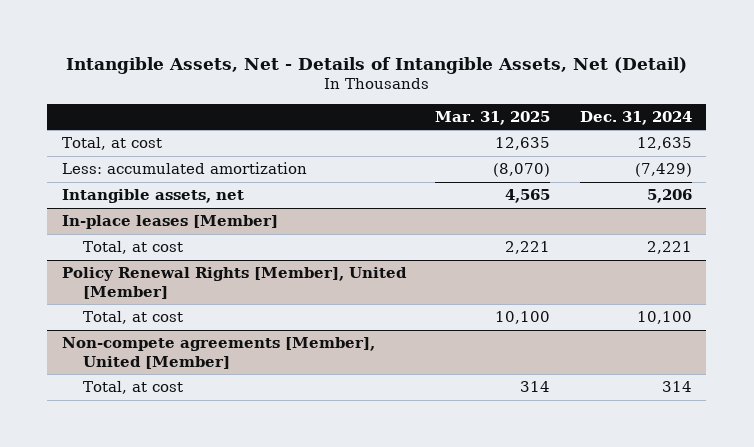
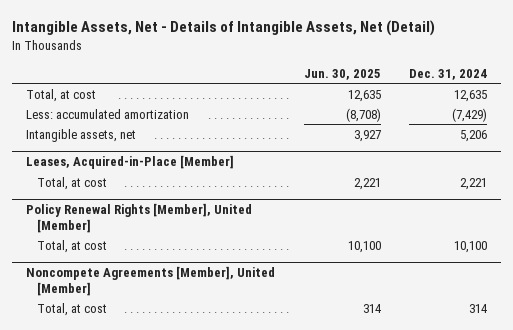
- | Mar. 31, 2025 | Dec. 31, 2024
+ | Jun. 30, 2025 | Dec. 31, 2024
- In-place leases [Member]
+ Leases, Acquired-in-Place [Member]
- Non-compete agreements [Member], United [Member]
+ Noncompete Agreements [Member], United [Member]

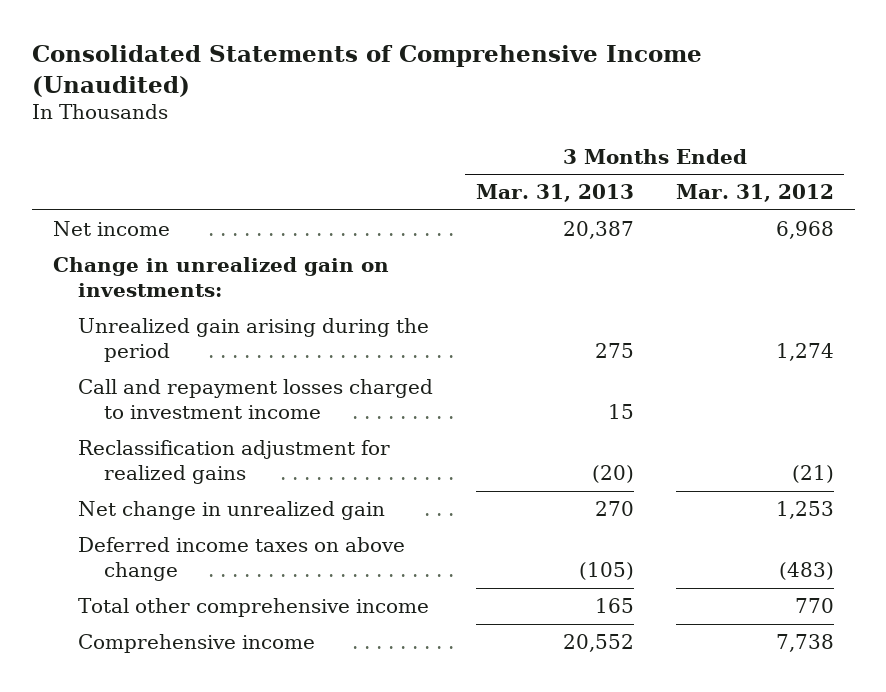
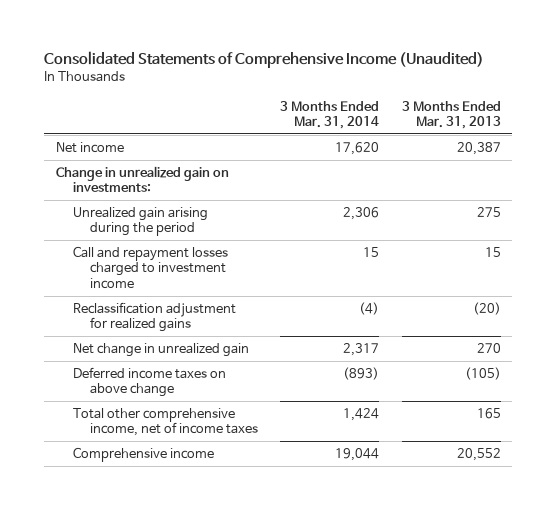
- | 3 Months Ended Mar. 31, 2013 | 3 Months Ended Mar. 31, 2012
+ | 3 Months Ended Mar. 31, 2014 | 3 Months Ended Mar. 31, 2013
- Total other comprehensive income | 165 | 770
+ Total other comprehensive income, net of income taxes | 1,424 | 165

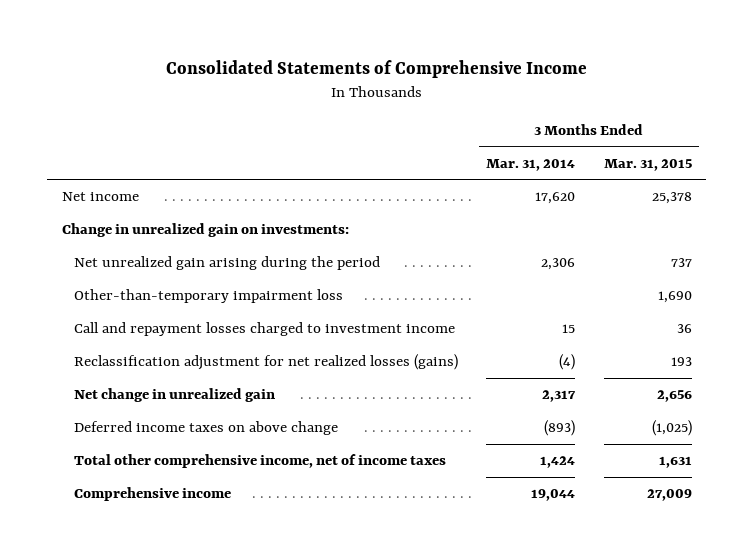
- Consolidated Statements of Comprehensive Income (Unaudited)
+ Consolidated Statements of Comprehensive Income
- | 3 Months Ended Mar. 31, 2014 | 3 Months Ended Mar. 31, 2013
+ | 3 Months Ended Mar. 31, 2014 | 3 Months Ended Mar. 31, 2015
- Unrealized gain arising during the period | 2,306 | 275
+ Net unrealized gain arising during the period | 2,306 | 737
+ Other-than-temporary impairment loss | | 1,690
- Reclassification adjustment for realized gains | (4) | (20)
+ Reclassification adjustment for net realized losses (gains) | (4) | 193

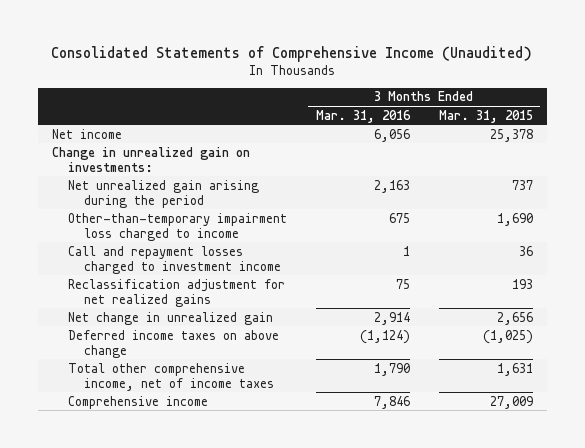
- Consolidated Statements of Comprehensive Income
+ Consolidated Statements of Comprehensive Income (Unaudited)
- | 3 Months Ended Mar. 31, 2014 | 3 Months Ended Mar. 31, 2015
+ | 3 Months Ended Mar. 31, 2016 | 3 Months Ended Mar. 31, 2015
- Other-than-temporary impairment loss | | 1,690
+ Other-than-temporary impairment loss charged to income | 675 | 1,690
- Reclassification adjustment for net realized losses (gains) | (4) | 193
+ Reclassification adjustment for net realized gains | 75 | 193

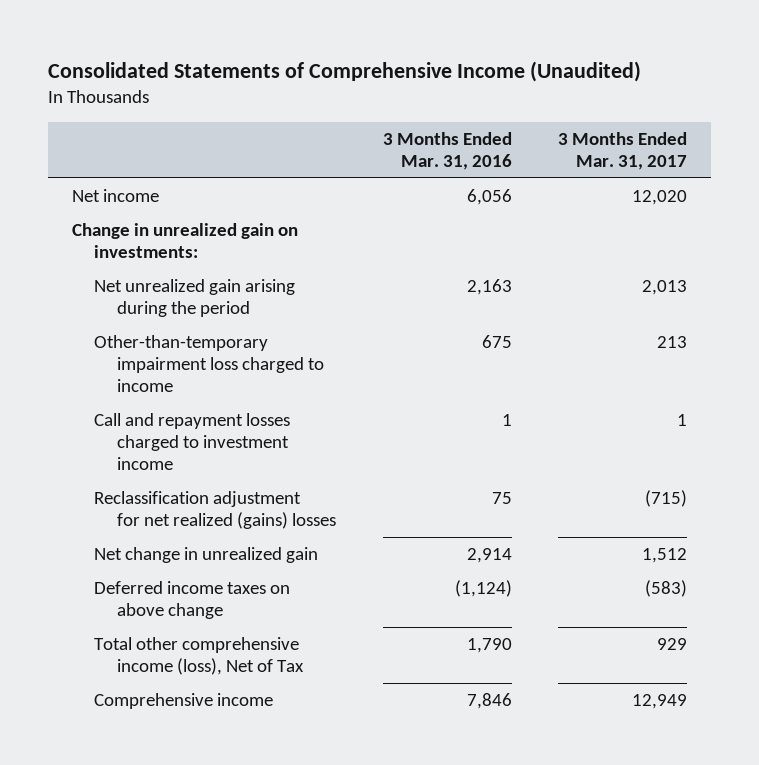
- | 3 Months Ended Mar. 31, 2016 | 3 Months Ended Mar. 31, 2015
+ | 3 Months Ended Mar. 31, 2016 | 3 Months Ended Mar. 31, 2017
- Reclassification adjustment for net realized gains | 75 | 193
+ Reclassification adjustment for net realized (gains) losses | 75 | (715)
- Total other comprehensive income, net of income taxes | 1,790 | 1,631
+ Total other comprehensive income (loss), Net of Tax | 1,790 | 929

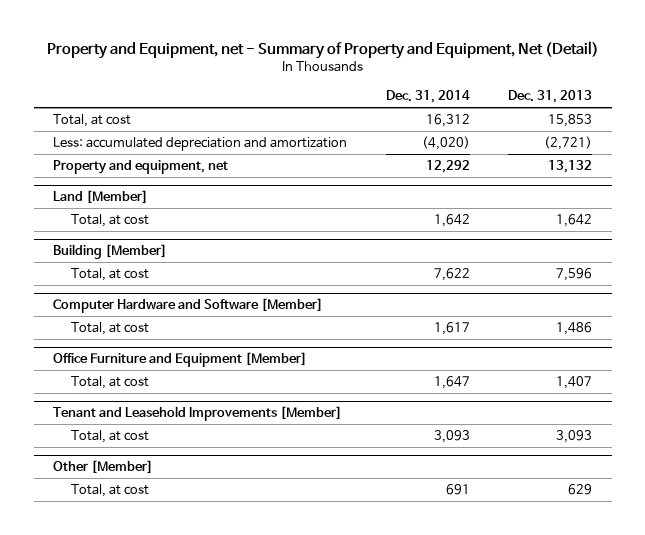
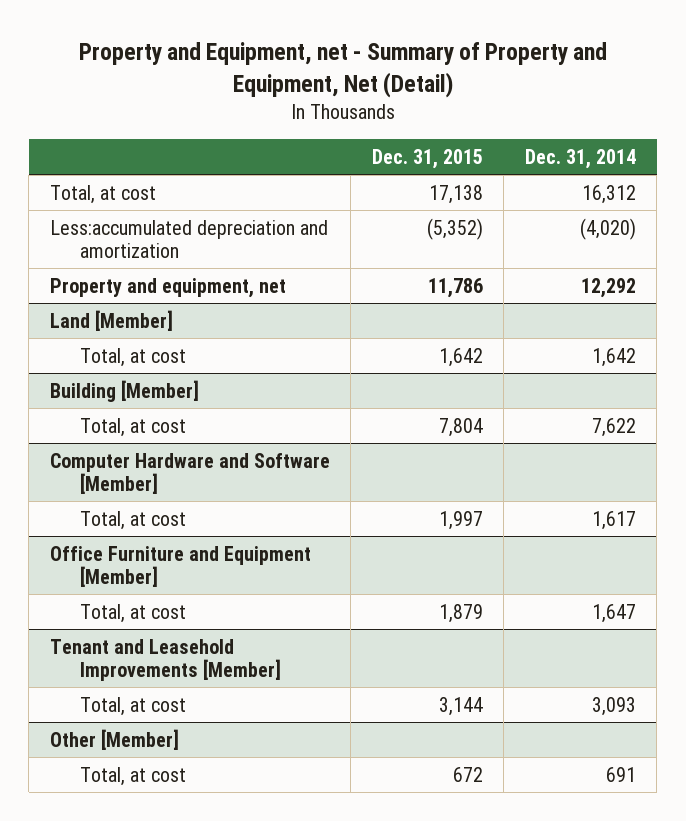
- | Dec. 31, 2014 | Dec. 31, 2013
+ | Dec. 31, 2015 | Dec. 31, 2014
- Less: accumulated depreciation and amortization | (4,020) | (2,721)
+ Less:accumulated depreciation and amortization | (5,352) | (4,020)

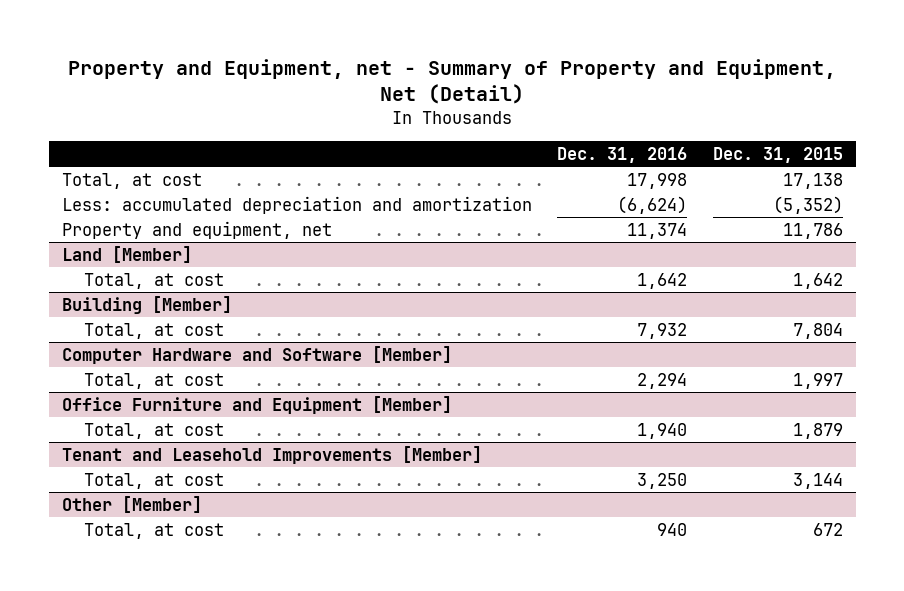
- | Dec. 31, 2015 | Dec. 31, 2014
+ | Dec. 31, 2016 | Dec. 31, 2015
- Less:accumulated depreciation and amortization | (5,352) | (4,020)
+ Less: accumulated depreciation and amortization | (6,624) | (5,352)

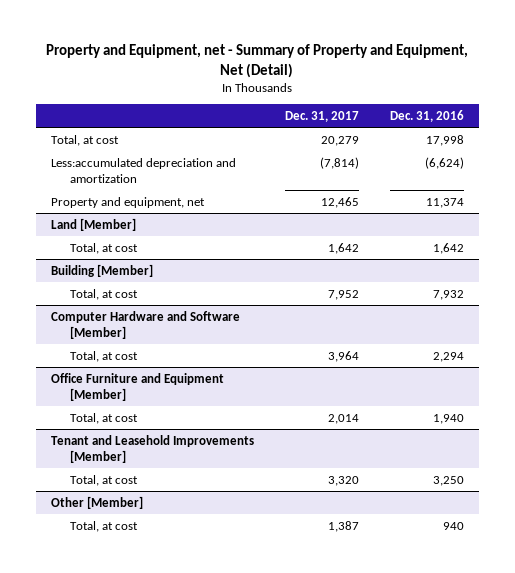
- | Dec. 31, 2016 | Dec. 31, 2015
+ | Dec. 31, 2017 | Dec. 31, 2016
- Less: accumulated depreciation and amortization | (6,624) | (5,352)
+ Less:accumulated depreciation and amortization | (7,814) | (6,624)

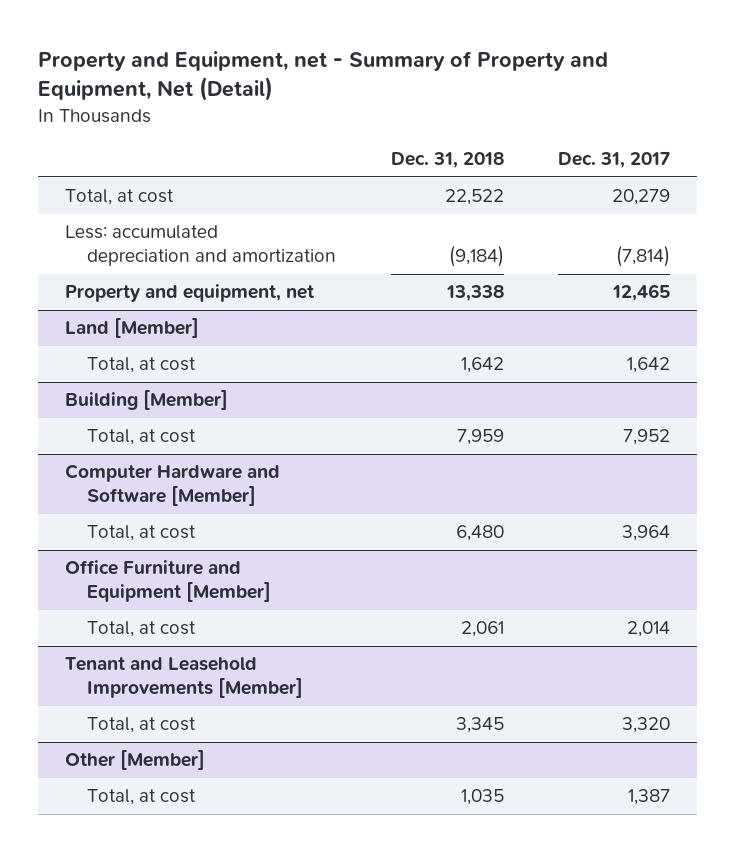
- | Dec. 31, 2017 | Dec. 31, 2016
+ | Dec. 31, 2018 | Dec. 31, 2017
- Less:accumulated depreciation and amortization | (7,814) | (6,624)
+ Less: accumulated depreciation and amortization | (9,184) | (7,814)

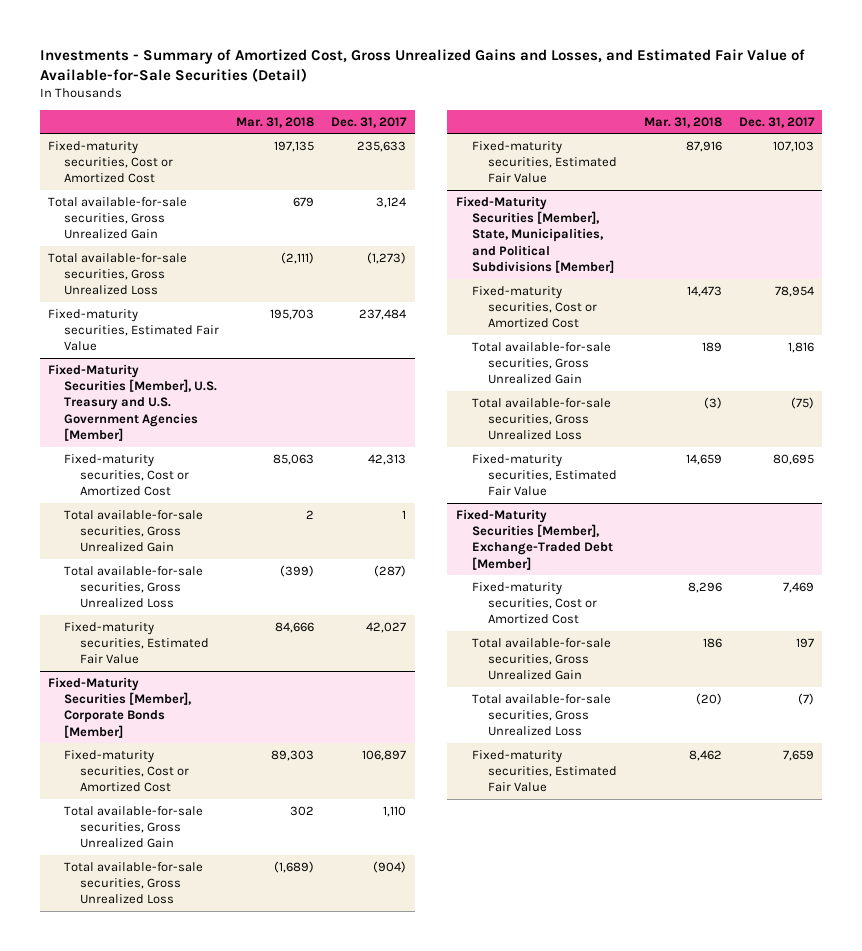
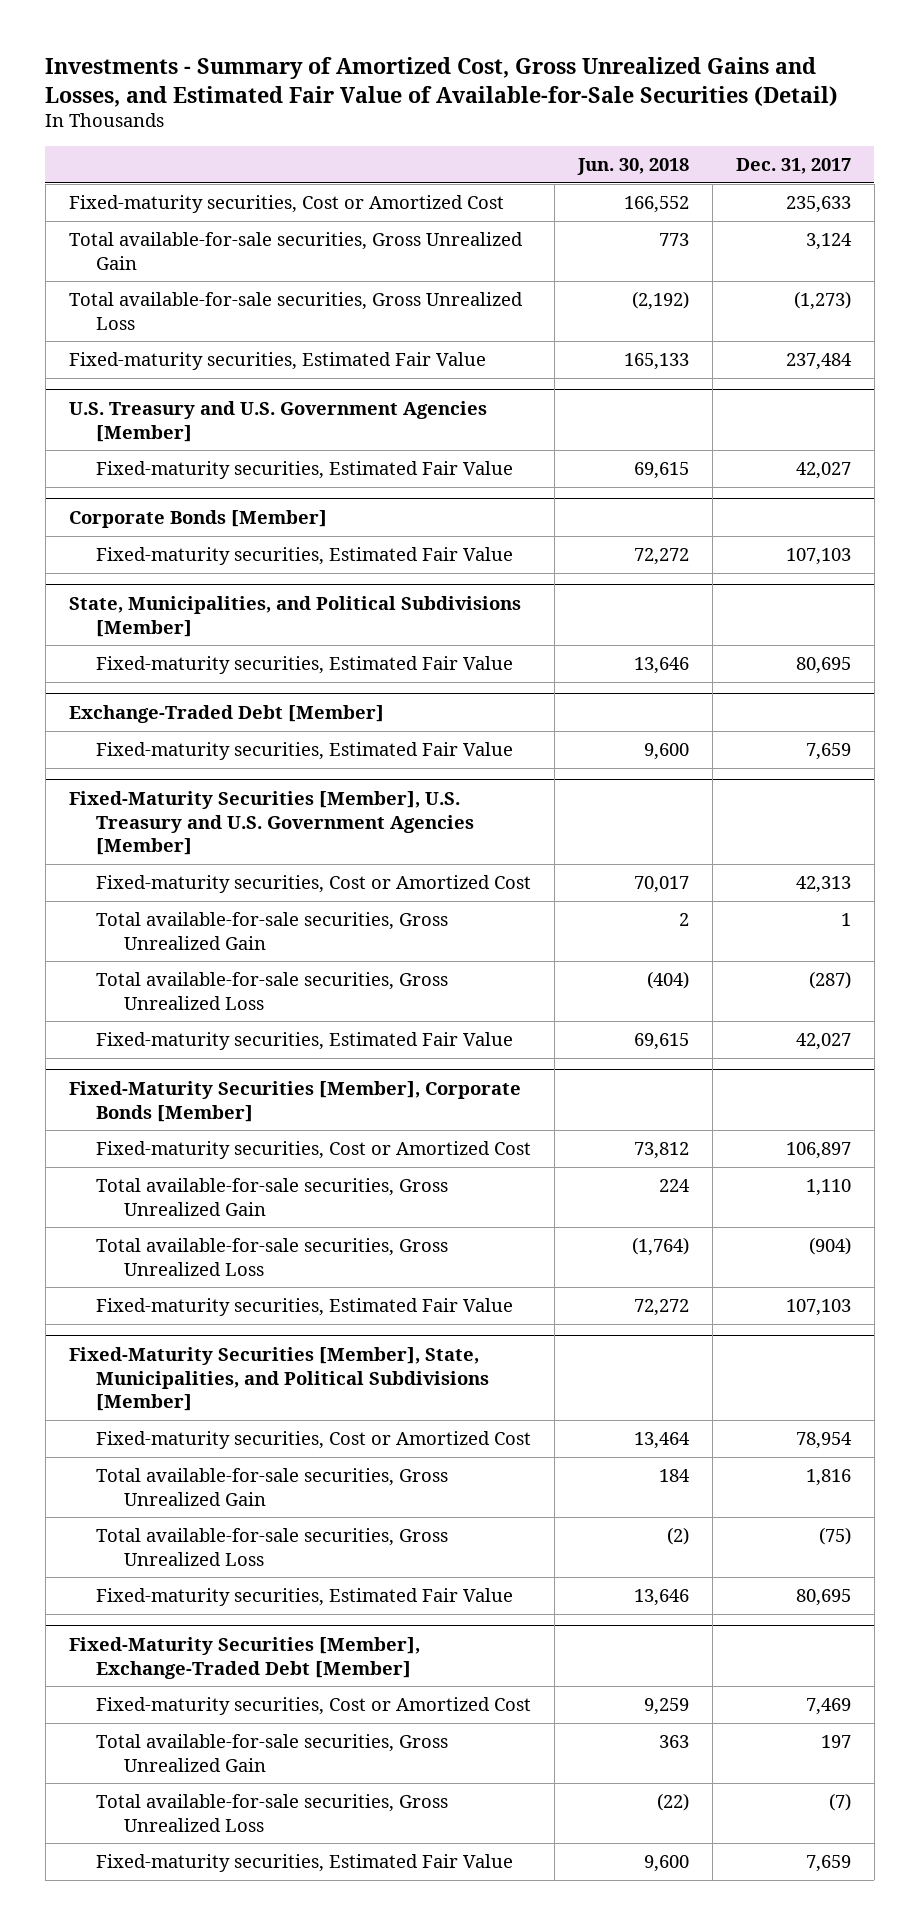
- | Mar. 31, 2018 | Dec. 31, 2017
+ | Jun. 30, 2018 | Dec. 31, 2017
+ U.S. Treasury and U.S. Government Agencies [Member]
+ Fixed-maturity securities, Estimated Fair Value | 69,615 | 42,027
+ Corporate Bonds [Member]
+ Fixed-maturity securities, Estimated Fair Value | 72,272 | 107,103
+ State, Municipalities, and Political Subdivisions [Member]
+ Fixed-maturity securities, Estimated Fair Value | 13,646 | 80,695
+ Exchange-Traded Debt [Member]
+ Fixed-maturity securities, Estimated Fair Value | 9,600 | 7,659

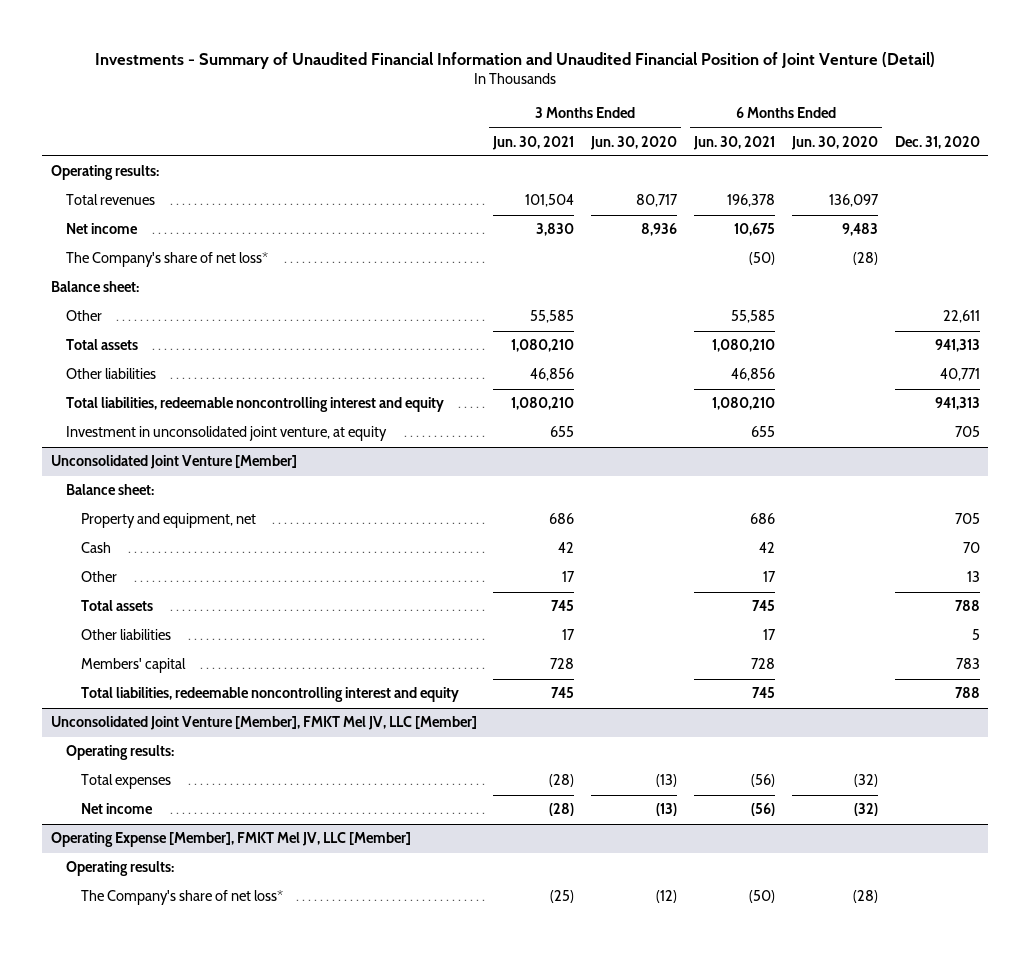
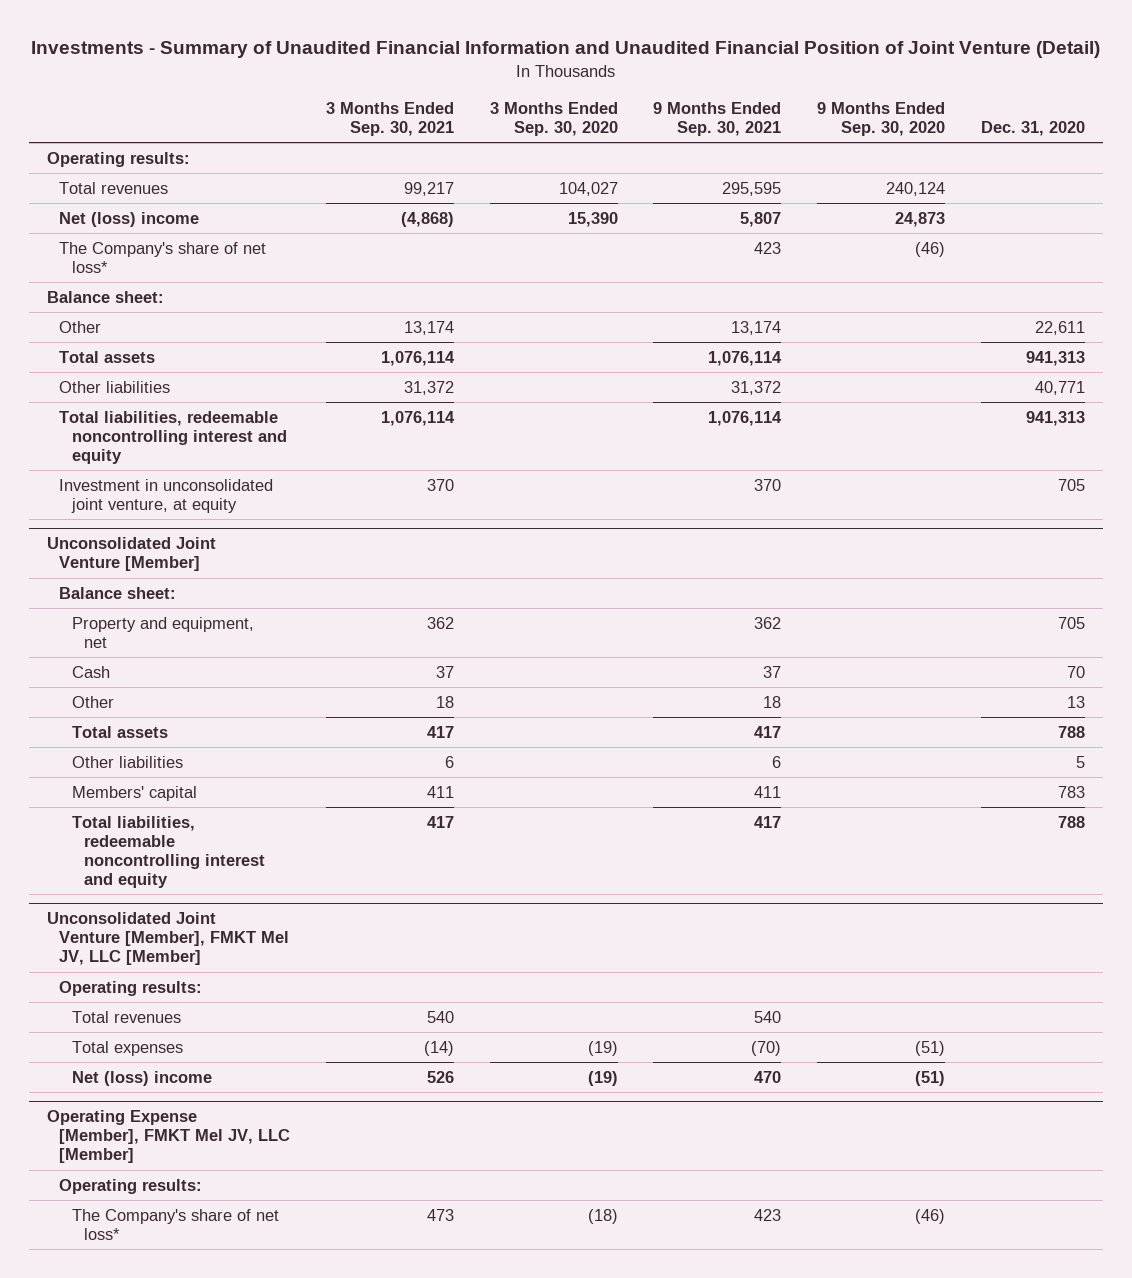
- | 3 Months Ended Jun. 30, 2021 | 3 Months Ended Jun. 30, 2020 | 6 Months Ended Jun. 30, 2021 | 6 Months Ended Jun. 30, 2020 | Dec. 31, 2020
+ | 3 Months Ended Sep. 30, 2021 | 3 Months Ended Sep. 30, 2020 | 9 Months Ended Sep. 30, 2021 | 9 Months Ended Sep. 30, 2020 | Dec. 31, 2020
- Net income | 3,830 | 8,936 | 10,675 | 9,483 |
+ Net (loss) income | (4,868) | 15,390 | 5,807 | 24,873 |
@ Unconsolidated Joint Venture [Member], FMKT Mel JV, LLC [Member]
+ Total revenues | 540 | | 540 | |
- Net income | (28) | (13) | (56) | (32) |
+ Net (loss) income | 526 | (19) | 470 | (51) |

